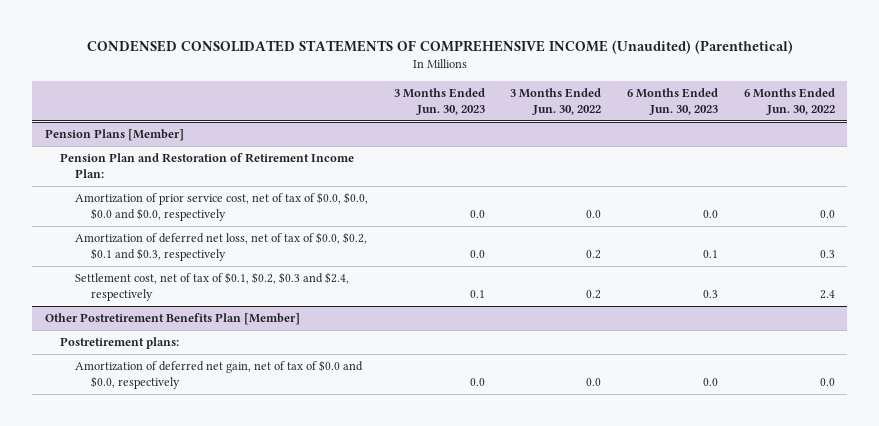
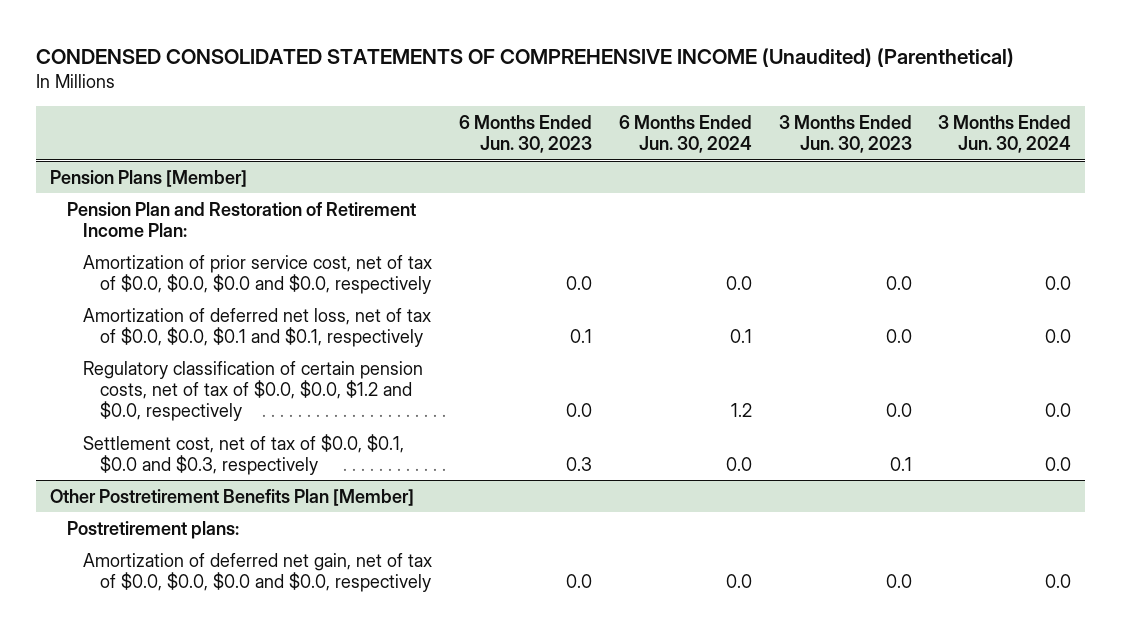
- | 3 Months Ended Jun. 30, 2023 | 3 Months Ended Jun. 30, 2022 | 6 Months Ended Jun. 30, 2023 | 6 Months Ended Jun. 30, 2022
+ | 6 Months Ended Jun. 30, 2023 | 6 Months Ended Jun. 30, 2024 | 3 Months Ended Jun. 30, 2023 | 3 Months Ended Jun. 30, 2024
@ Pension Plans [Member]
- Amortization of deferred net loss, net of tax of $0.0, $0.2, $0.1 and $0.3, respectively | 0.0 | 0.2 | 0.1 | 0.3
- Settlement cost, net of tax of $0.1, $0.2, $0.3 and $2.4, respectively | 0.1 | 0.2 | 0.3 | 2.4
+ Amortization of deferred net loss, net of tax of $0.0, $0.0, $0.1 and $0.1, respectively | 0.1 | 0.1 | 0.0 | 0.0
+ Regulatory classification of certain pension costs, net of tax of $0.0, $0.0, $1.2 and $0.0, respectively | 0.0 | 1.2 | 0.0 | 0.0
+ Settlement cost, net of tax of $0.0, $0.1, $0.0 and $0.3, respectively | 0.3 | 0.0 | 0.1 | 0.0
@ Other Postretirement Benefits Plan [Member]
- Amortization of deferred net gain, net of tax of $0.0 and $0.0, respectively | 0.0 | 0.0 | 0.0 | 0.0
+ Amortization of deferred net gain, net of tax of $0.0, $0.0, $0.0 and $0.0, respectively | 0.0 | 0.0 | 0.0 | 0.0

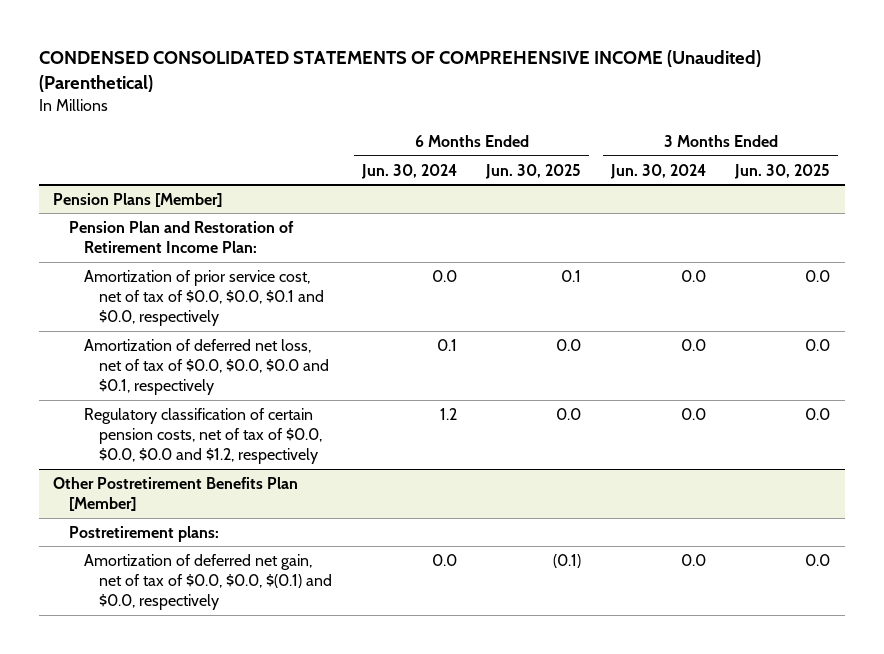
- | 6 Months Ended Jun. 30, 2023 | 6 Months Ended Jun. 30, 2024 | 3 Months Ended Jun. 30, 2023 | 3 Months Ended Jun. 30, 2024
+ | 6 Months Ended Jun. 30, 2024 | 6 Months Ended Jun. 30, 2025 | 3 Months Ended Jun. 30, 2024 | 3 Months Ended Jun. 30, 2025
@ Pension Plans [Member]
- Amortization of prior service cost, net of tax of $0.0, $0.0, $0.0 and $0.0, respectively | 0.0 | 0.0 | 0.0 | 0.0
- Amortization of deferred net loss, net of tax of $0.0, $0.0, $0.1 and $0.1, respectively | 0.1 | 0.1 | 0.0 | 0.0
- Regulatory classification of certain pension costs, net of tax of $0.0, $0.0, $1.2 and $0.0, respectively | 0.0 | 1.2 | 0.0 | 0.0
- Settlement cost, net of tax of $0.0, $0.1, $0.0 and $0.3, respectively | 0.3 | 0.0 | 0.1 | 0.0
+ Amortization of prior service cost, net of tax of $0.0, $0.0, $0.1 and $0.0, respectively | 0.0 | 0.1 | 0.0 | 0.0
+ Amortization of deferred net loss, net of tax of $0.0, $0.0, $0.0 and $0.1, respectively | 0.1 | 0.0 | 0.0 | 0.0
+ Regulatory classification of certain pension costs, net of tax of $0.0, $0.0, $0.0 and $1.2, respectively | 1.2 | 0.0 | 0.0 | 0.0
@ Other Postretirement Benefits Plan [Member]
- Amortization of deferred net gain, net of tax of $0.0, $0.0, $0.0 and $0.0, respectively | 0.0 | 0.0 | 0.0 | 0.0
+ Amortization of deferred net gain, net of tax of $0.0, $0.0, $(0.1) and $0.0, respectively | 0.0 | (0.1) | 0.0 | 0.0

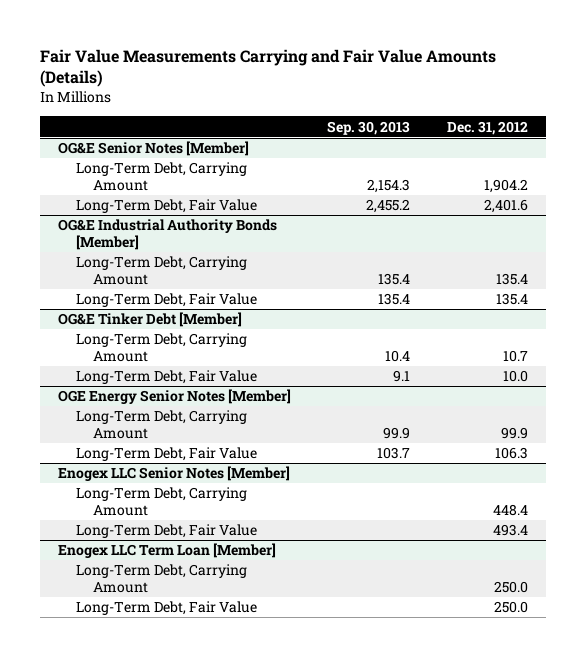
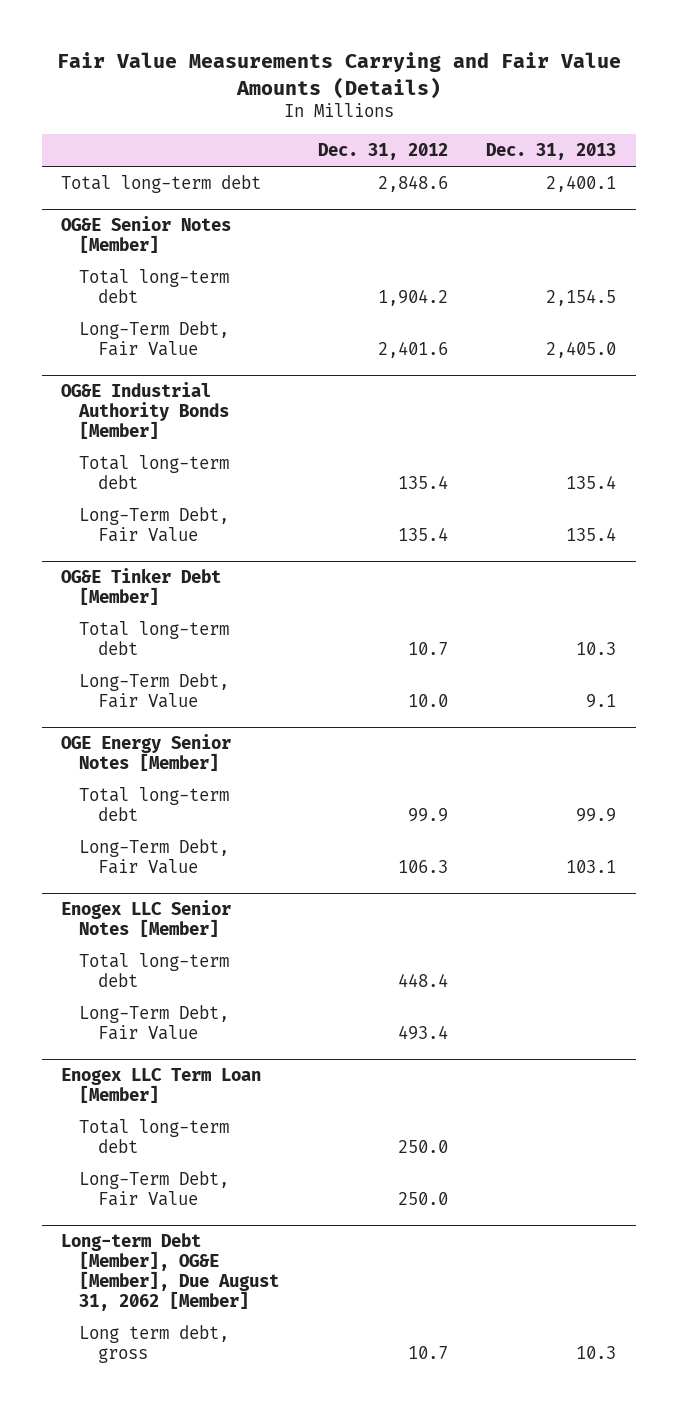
- | Sep. 30, 2013 | Dec. 31, 2012
+ | Dec. 31, 2012 | Dec. 31, 2013
+ Total long-term debt | 2,848.6 | 2,400.1
@ OG&E Senior Notes [Member]
- Long-Term Debt, Carrying Amount | 2,154.3 | 1,904.2
+ Total long-term debt | 1,904.2 | 2,154.5
@ OG&E Industrial Authority Bonds [Member]
- Long-Term Debt, Carrying Amount | 135.4 | 135.4
+ Total long-term debt | 135.4 | 135.4
@ OG&E Tinker Debt [Member]
- Long-Term Debt, Carrying Amount | 10.4 | 10.7
+ Total long-term debt | 10.7 | 10.3
@ OGE Energy Senior Notes [Member]
- Long-Term Debt, Carrying Amount | 99.9 | 99.9
+ Total long-term debt | 99.9 | 99.9
@ Enogex LLC Senior Notes [Member]
- Long-Term Debt, Carrying Amount | | 448.4
+ Total long-term debt | 448.4 |
@ Enogex LLC Term Loan [Member]
- Long-Term Debt, Carrying Amount | | 250.0
+ Total long-term debt | 250.0 |
+ Long-term Debt [Member], OG&E [Member], Due August 31, 2062 [Member]
+ Long term debt, gross | 10.7 | 10.3

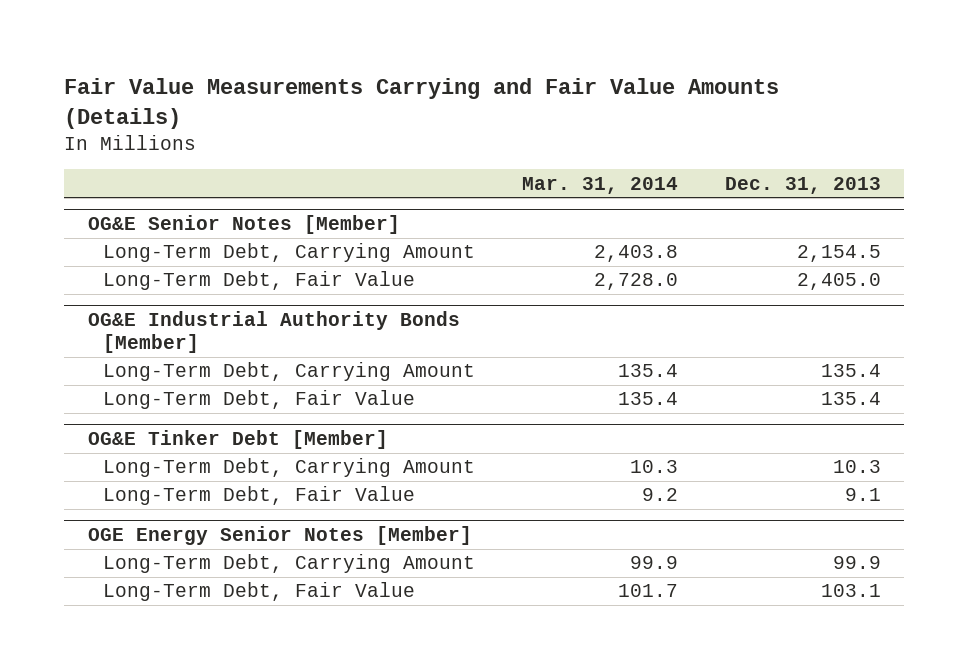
- | Dec. 31, 2012 | Dec. 31, 2013
+ | Mar. 31, 2014 | Dec. 31, 2013
- Total long-term debt | 2,848.6 | 2,400.1
@ OG&E Senior Notes [Member]
- Total long-term debt | 1,904.2 | 2,154.5
+ Long-Term Debt, Carrying Amount | 2,403.8 | 2,154.5
@ OG&E Industrial Authority Bonds [Member]
- Total long-term debt | 135.4 | 135.4
+ Long-Term Debt, Carrying Amount | 135.4 | 135.4
@ OG&E Tinker Debt [Member]
- Total long-term debt | 10.7 | 10.3
+ Long-Term Debt, Carrying Amount | 10.3 | 10.3
@ OGE Energy Senior Notes [Member]
- Total long-term debt | 99.9 | 99.9
+ Long-Term Debt, Carrying Amount | 99.9 | 99.9
- Enogex LLC Senior Notes [Member]
- Total long-term debt | 448.4 |
- Long-Term Debt, Fair Value | 493.4 |
- Enogex LLC Term Loan [Member]
- Total long-term debt | 250.0 |
- Long-Term Debt, Fair Value | 250.0 |
- Long-term Debt [Member], OG&E [Member], Due August 31, 2062 [Member]
- Long term debt, gross | 10.7 | 10.3

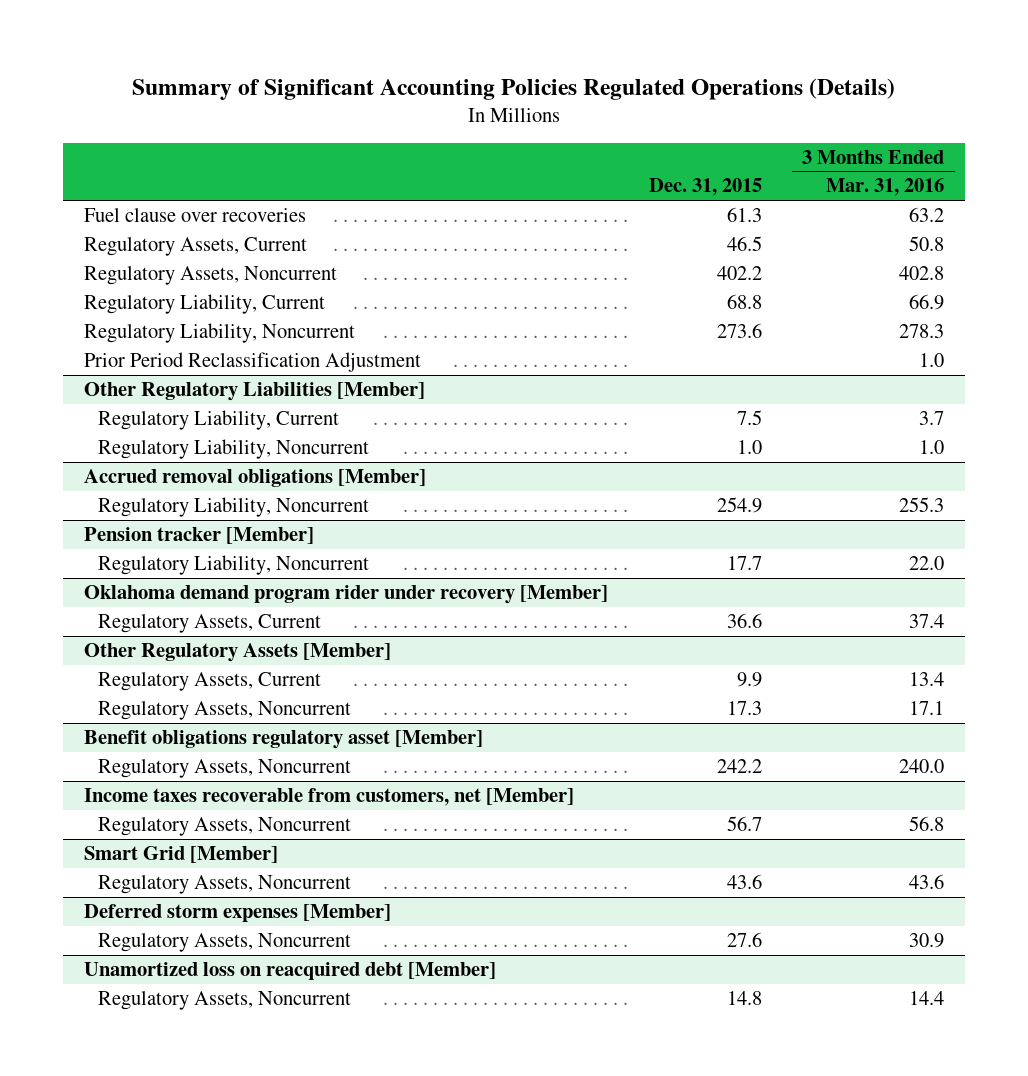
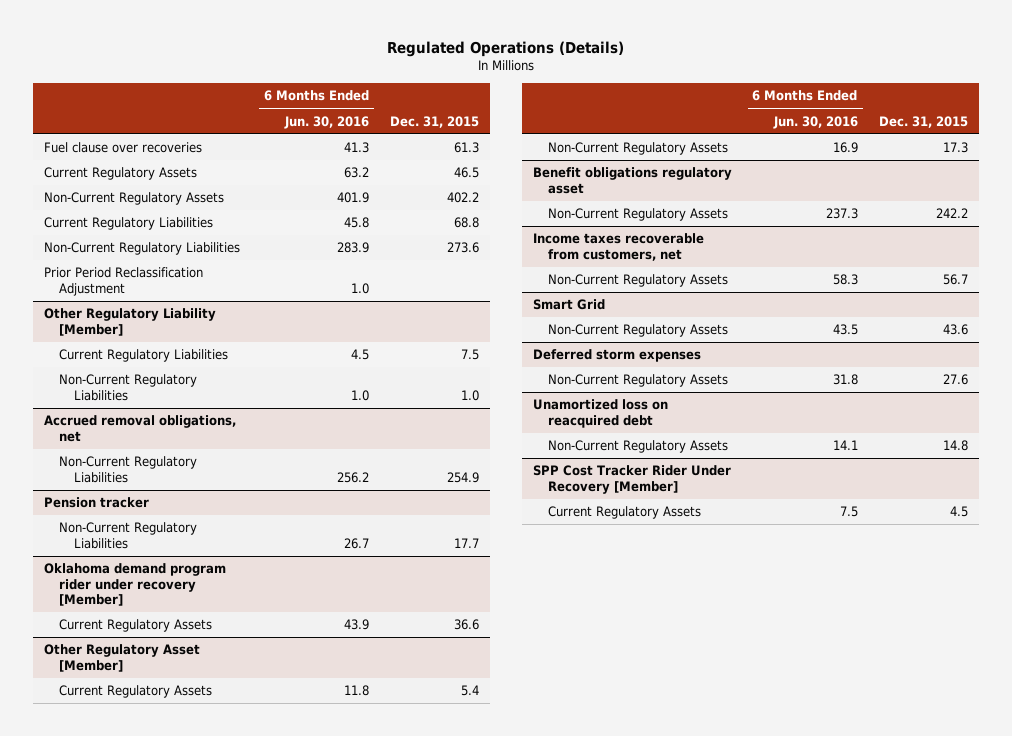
- Summary of Significant Accounting Policies Regulated Operations (Details)
+ Regulated Operations (Details)
- | Dec. 31, 2015 | 3 Months Ended Mar. 31, 2016
+ | 6 Months Ended Jun. 30, 2016 | Dec. 31, 2015
- Regulatory Assets, Current | 46.5 | 50.8
- Regulatory Assets, Noncurrent | 402.2 | 402.8
- Regulatory Liability, Current | 68.8 | 66.9
- Regulatory Liability, Noncurrent | 273.6 | 278.3
+ Current Regulatory Assets | 63.2 | 46.5
+ Non-Current Regulatory Assets | 401.9 | 402.2
+ Current Regulatory Liabilities | 45.8 | 68.8
+ Non-Current Regulatory Liabilities | 283.9 | 273.6
- Other Regulatory Liabilities [Member]
- Regulatory Liability, Current | 7.5 | 3.7
- Regulatory Liability, Noncurrent | 1.0 | 1.0
- Accrued removal obligations [Member]
- Regulatory Liability, Noncurrent | 254.9 | 255.3
- Pension tracker [Member]
- Regulatory Liability, Noncurrent | 17.7 | 22.0
+ Other Regulatory Liability [Member]
+ Current Regulatory Liabilities | 4.5 | 7.5
+ Non-Current Regulatory Liabilities | 1.0 | 1.0
+ Accrued removal obligations, net
+ Non-Current Regulatory Liabilities | 256.2 | 254.9
+ Pension tracker
+ Non-Current Regulatory Liabilities | 26.7 | 17.7
@ Oklahoma demand program rider under recovery [Member]
- Regulatory Assets, Current | 36.6 | 37.4
- Other Regulatory Assets [Member]
- Regulatory Assets, Current | 9.9 | 13.4
- Regulatory Assets, Noncurrent | 17.3 | 17.1
- Benefit obligations regulatory asset [Member]
- Regulatory Assets, Noncurrent | 242.2 | 240.0
- Income taxes recoverable from customers, net [Member]
- Regulatory Assets, Noncurrent | 56.7 | 56.8
- Smart Grid [Member]
- Regulatory Assets, Noncurrent | 43.6 | 43.6
- Deferred storm expenses [Member]
- Regulatory Assets, Noncurrent | 27.6 | 30.9
- Unamortized loss on reacquired debt [Member]
- Regulatory Assets, Noncurrent | 14.8 | 14.4
@ Oklahoma demand program rider under recovery [Member]
+ Current Regulatory Assets | 43.9 | 36.6
+ Other Regulatory Asset [Member]
+ Current Regulatory Assets | 11.8 | 5.4
+ Non-Current Regulatory Assets | 16.9 | 17.3
+ Benefit obligations regulatory asset
+ Non-Current Regulatory Assets | 237.3 | 242.2
+ Income taxes recoverable from customers, net
+ Non-Current Regulatory Assets | 58.3 | 56.7
+ Smart Grid
+ Non-Current Regulatory Assets | 43.5 | 43.6
+ Deferred storm expenses
+ Non-Current Regulatory Assets | 31.8 | 27.6
+ Unamortized loss on reacquired debt
+ Non-Current Regulatory Assets | 14.1 | 14.8
+ SPP Cost Tracker Rider Under Recovery [Member]
+ Current Regulatory Assets | 7.5 | 4.5

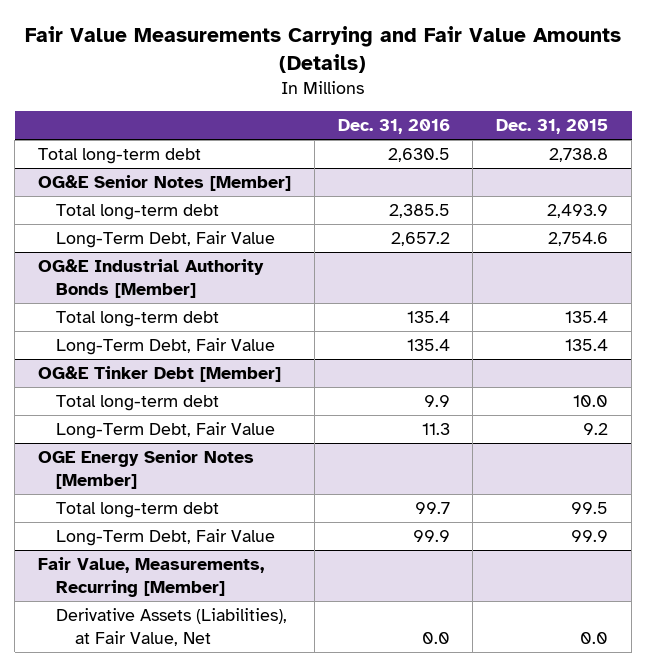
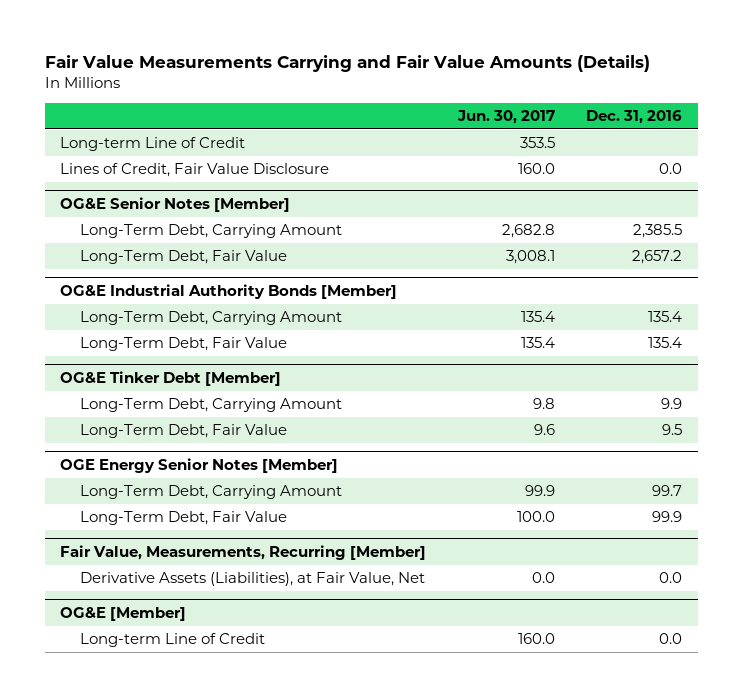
- | Dec. 31, 2016 | Dec. 31, 2015
+ | Jun. 30, 2017 | Dec. 31, 2016
- Total long-term debt | 2,630.5 | 2,738.8
+ Long-term Line of Credit | 353.5 |
+ Lines of Credit, Fair Value Disclosure | 160.0 | 0.0
@ OG&E Senior Notes [Member]
- Total long-term debt | 2,385.5 | 2,493.9
+ Long-Term Debt, Carrying Amount | 2,682.8 | 2,385.5
@ OG&E Industrial Authority Bonds [Member]
- Total long-term debt | 135.4 | 135.4
+ Long-Term Debt, Carrying Amount | 135.4 | 135.4
@ OG&E Tinker Debt [Member]
- Total long-term debt | 9.9 | 10.0
- Long-Term Debt, Fair Value | 11.3 | 9.2
+ Long-Term Debt, Carrying Amount | 9.8 | 9.9
+ Long-Term Debt, Fair Value | 9.6 | 9.5
@ OGE Energy Senior Notes [Member]
- Total long-term debt | 99.7 | 99.5
+ Long-Term Debt, Carrying Amount | 99.9 | 99.7
+ OG&E [Member]
+ Long-term Line of Credit | 160.0 | 0.0

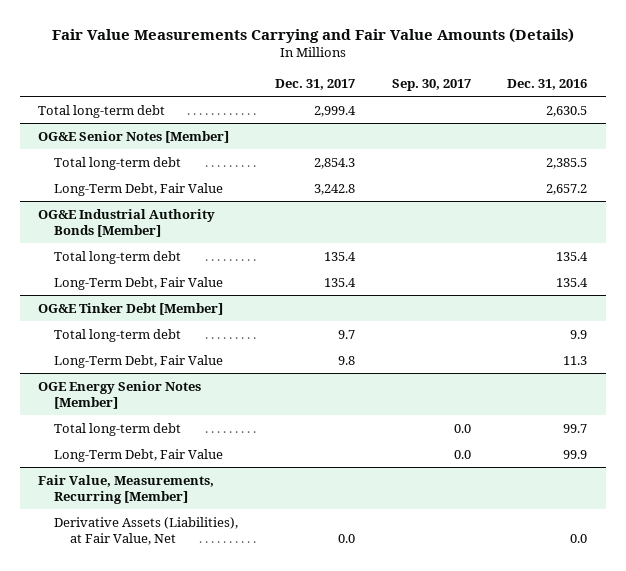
- | Jun. 30, 2017 | Dec. 31, 2016
+ | Dec. 31, 2017 | Sep. 30, 2017 | Dec. 31, 2016
- Long-term Line of Credit | 353.5 |
- Lines of Credit, Fair Value Disclosure | 160.0 | 0.0
+ Total long-term debt | 2,999.4 | | 2,630.5
@ OG&E Senior Notes [Member]
- Long-Term Debt, Carrying Amount | 2,682.8 | 2,385.5
+ Total long-term debt | 2,854.3 | | 2,385.5
@ OG&E Industrial Authority Bonds [Member]
- Long-Term Debt, Carrying Amount | 135.4 | 135.4
+ Total long-term debt | 135.4 | | 135.4
@ OG&E Tinker Debt [Member]
- Long-Term Debt, Carrying Amount | 9.8 | 9.9
- Long-Term Debt, Fair Value | 9.6 | 9.5
+ Total long-term debt | 9.7 | | 9.9
+ Long-Term Debt, Fair Value | 9.8 | | 11.3
@ OGE Energy Senior Notes [Member]
- Long-Term Debt, Carrying Amount | 99.9 | 99.7
+ Total long-term debt | | 0.0 | 99.7
- OG&E [Member]
- Long-term Line of Credit | 160.0 | 0.0

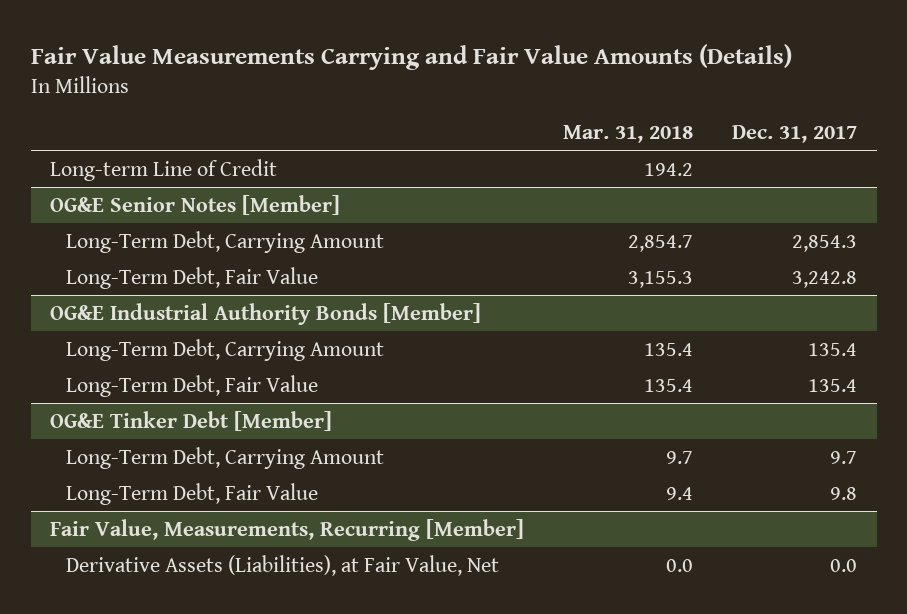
- | Dec. 31, 2017 | Sep. 30, 2017 | Dec. 31, 2016
+ | Mar. 31, 2018 | Dec. 31, 2017
- Total long-term debt | 2,999.4 | | 2,630.5
+ Long-term Line of Credit | 194.2 |
@ OG&E Senior Notes [Member]
- Total long-term debt | 2,854.3 | | 2,385.5
+ Long-Term Debt, Carrying Amount | 2,854.7 | 2,854.3
@ OG&E Industrial Authority Bonds [Member]
- Total long-term debt | 135.4 | | 135.4
+ Long-Term Debt, Carrying Amount | 135.4 | 135.4
@ OG&E Tinker Debt [Member]
- Total long-term debt | 9.7 | | 9.9
+ Long-Term Debt, Carrying Amount | 9.7 | 9.7
- OGE Energy Senior Notes [Member]
- Total long-term debt | | 0.0 | 99.7
- Long-Term Debt, Fair Value | | 0.0 | 99.9

